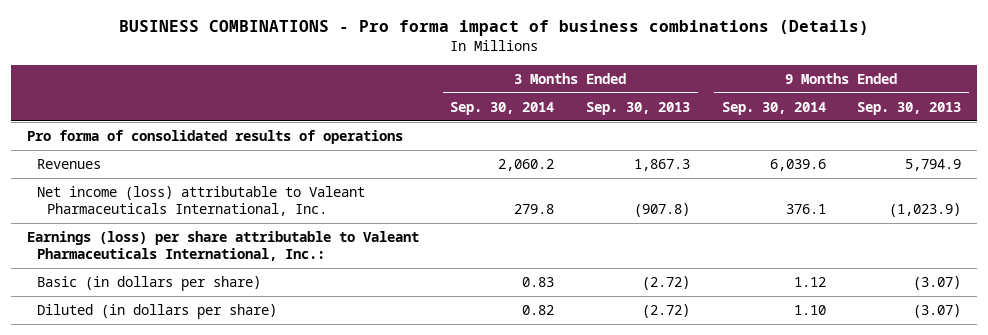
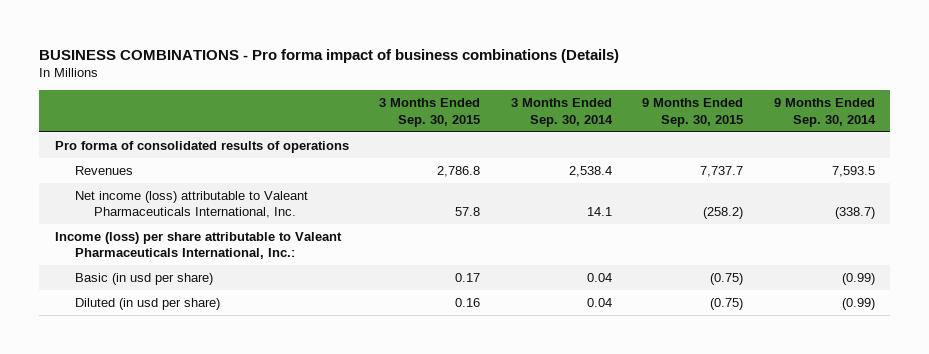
- | 3 Months Ended Sep. 30, 2014 | 3 Months Ended Sep. 30, 2013 | 9 Months Ended Sep. 30, 2014 | 9 Months Ended Sep. 30, 2013
+ | 3 Months Ended Sep. 30, 2015 | 3 Months Ended Sep. 30, 2014 | 9 Months Ended Sep. 30, 2015 | 9 Months Ended Sep. 30, 2014
- Revenues | 2,060.2 | 1,867.3 | 6,039.6 | 5,794.9
- Net income (loss) attributable to Valeant Pharmaceuticals International, Inc. | 279.8 | (907.8) | 376.1 | (1,023.9)
- Earnings (loss) per share attributable to Valeant Pharmaceuticals International, Inc.:
- Basic (in dollars per share) | 0.83 | (2.72) | 1.12 | (3.07)
- Diluted (in dollars per share) | 0.82 | (2.72) | 1.10 | (3.07)
+ Revenues | 2,786.8 | 2,538.4 | 7,737.7 | 7,593.5
+ Net income (loss) attributable to Valeant Pharmaceuticals International, Inc. | 57.8 | 14.1 | (258.2) | (338.7)
+ Income (loss) per share attributable to Valeant Pharmaceuticals International, Inc.:
+ Basic (in usd per share) | 0.17 | 0.04 | (0.75) | (0.99)
+ Diluted (in usd per share) | 0.16 | 0.04 | (0.75) | (0.99)

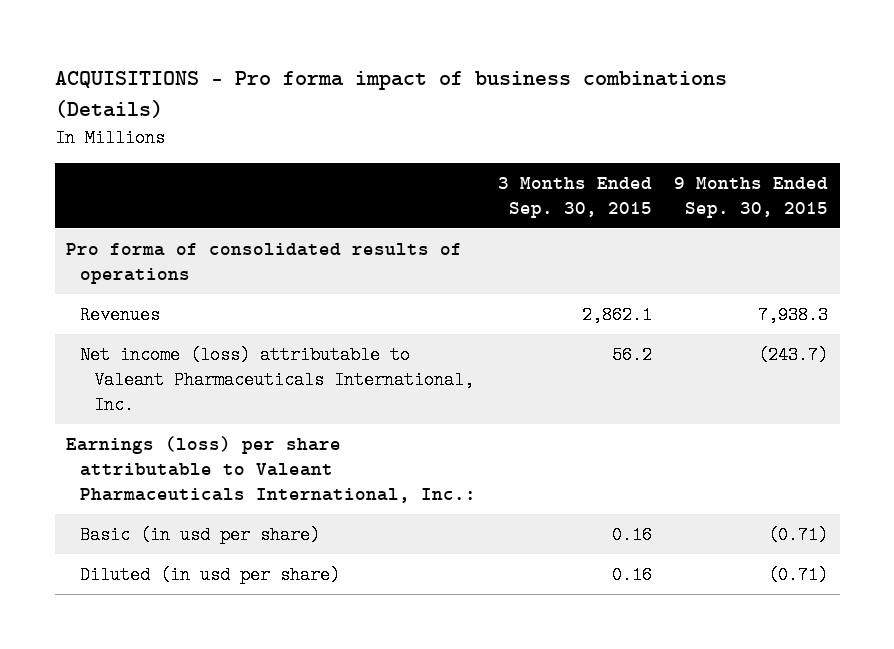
- BUSINESS COMBINATIONS - Pro forma impact of business combinations (Details)
+ ACQUISITIONS - Pro forma impact of business combinations (Details)
- | 3 Months Ended Sep. 30, 2015 | 3 Months Ended Sep. 30, 2014 | 9 Months Ended Sep. 30, 2015 | 9 Months Ended Sep. 30, 2014
+ | 3 Months Ended Sep. 30, 2015 | 9 Months Ended Sep. 30, 2015
- Revenues | 2,786.8 | 2,538.4 | 7,737.7 | 7,593.5
- Net income (loss) attributable to Valeant Pharmaceuticals International, Inc. | 57.8 | 14.1 | (258.2) | (338.7)
- Income (loss) per share attributable to Valeant Pharmaceuticals International, Inc.:
- Basic (in usd per share) | 0.17 | 0.04 | (0.75) | (0.99)
- Diluted (in usd per share) | 0.16 | 0.04 | (0.75) | (0.99)
+ Revenues | 2,862.1 | 7,938.3
+ Net income (loss) attributable to Valeant Pharmaceuticals International, Inc. | 56.2 | (243.7)
+ Earnings (loss) per share attributable to Valeant Pharmaceuticals International, Inc.:
+ Basic (in usd per share) | 0.16 | (0.71)
+ Diluted (in usd per share) | 0.16 | (0.71)

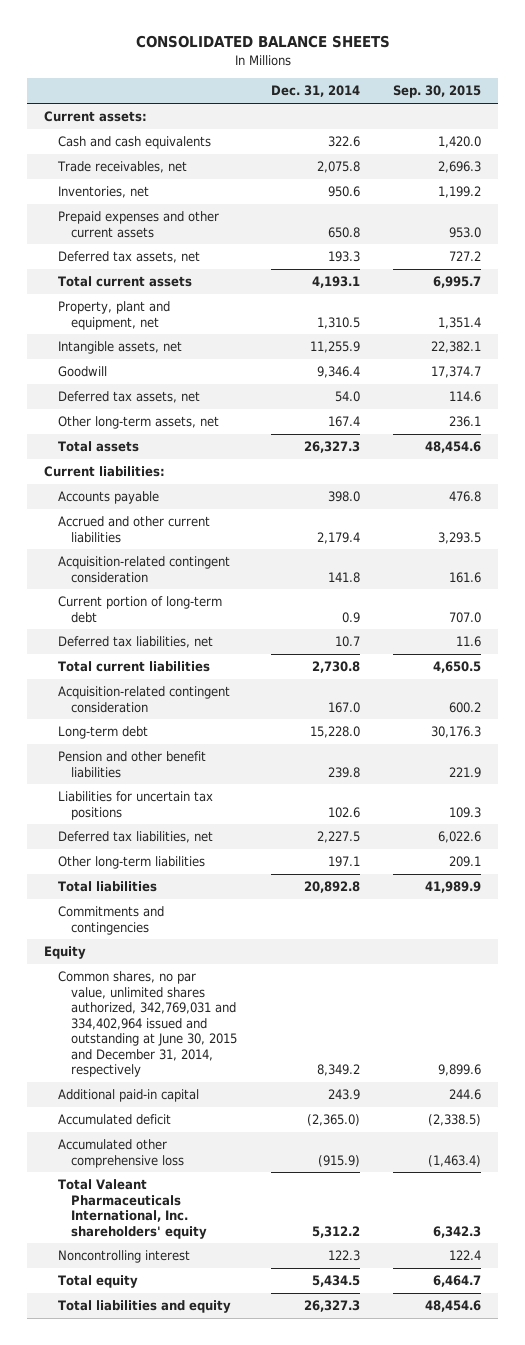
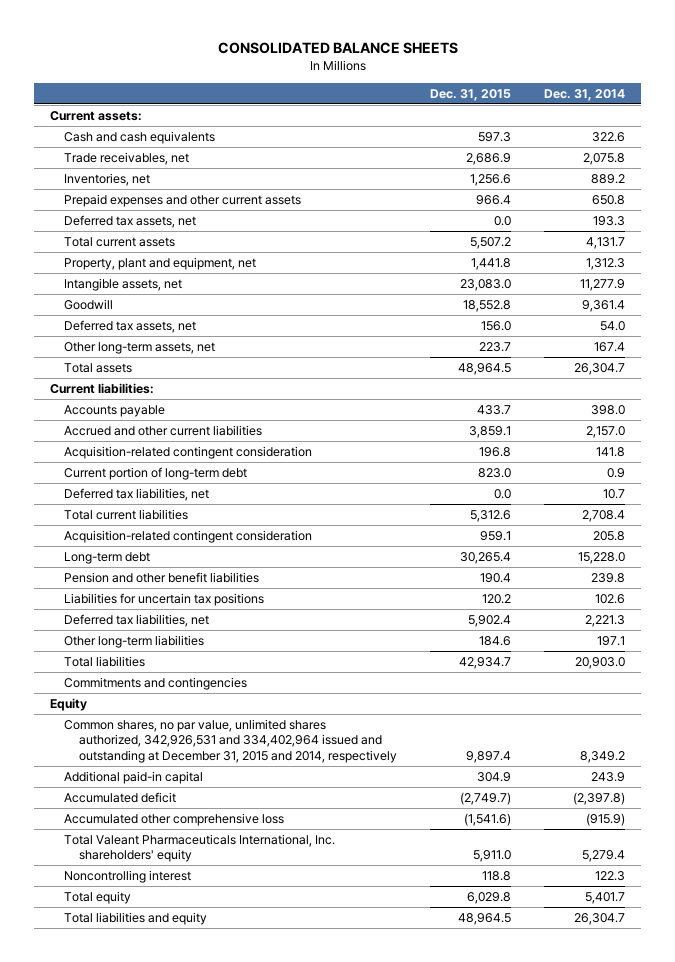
- | Dec. 31, 2014 | Sep. 30, 2015
+ | Dec. 31, 2015 | Dec. 31, 2014
- Inventories, net | 950.6 | 1,199.2
+ Inventories, net | 1,256.6 | 889.2
- Total current assets | 4,193.1 | 6,995.7
- Property, plant and equipment, net | 1,310.5 | 1,351.4
- Intangible assets, net | 11,255.9 | 22,382.1
- Goodwill | 9,346.4 | 17,374.7
+ Total current assets | 5,507.2 | 4,131.7
+ Property, plant and equipment, net | 1,441.8 | 1,312.3
+ Intangible assets, net | 23,083.0 | 11,277.9
+ Goodwill | 18,552.8 | 9,361.4
- Total assets | 26,327.3 | 48,454.6
+ Total assets | 48,964.5 | 26,304.7
- Accrued and other current liabilities | 2,179.4 | 3,293.5
+ Accrued and other current liabilities | 3,859.1 | 2,157.0
- Total current liabilities | 2,730.8 | 4,650.5
- Acquisition-related contingent consideration | 167.0 | 600.2
+ Total current liabilities | 5,312.6 | 2,708.4
+ Acquisition-related contingent consideration | 959.1 | 205.8
- Deferred tax liabilities, net | 2,227.5 | 6,022.6
+ Deferred tax liabilities, net | 5,902.4 | 2,221.3
- Total liabilities | 20,892.8 | 41,989.9
+ Total liabilities | 42,934.7 | 20,903.0
- Common shares, no par value, unlimited shares authorized, 342,769,031 and 334,402,964 issued and outstanding at June 30, 2015 and December 31, 2014, respectively | 8,349.2 | 9,899.6
+ Common shares, no par value, unlimited shares authorized, 342,926,531 and 334,402,964 issued and outstanding at December 31, 2015 and 2014, respectively | 9,897.4 | 8,349.2
- Accumulated deficit | (2,365.0) | (2,338.5)
+ Accumulated deficit | (2,749.7) | (2,397.8)
- Total Valeant Pharmaceuticals International, Inc. shareholders' equity | 5,312.2 | 6,342.3
+ Total Valeant Pharmaceuticals International, Inc. shareholders' equity | 5,911.0 | 5,279.4
- Total equity | 5,434.5 | 6,464.7
- Total liabilities and equity | 26,327.3 | 48,454.6
+ Total equity | 6,029.8 | 5,401.7
+ Total liabilities and equity | 48,964.5 | 26,304.7

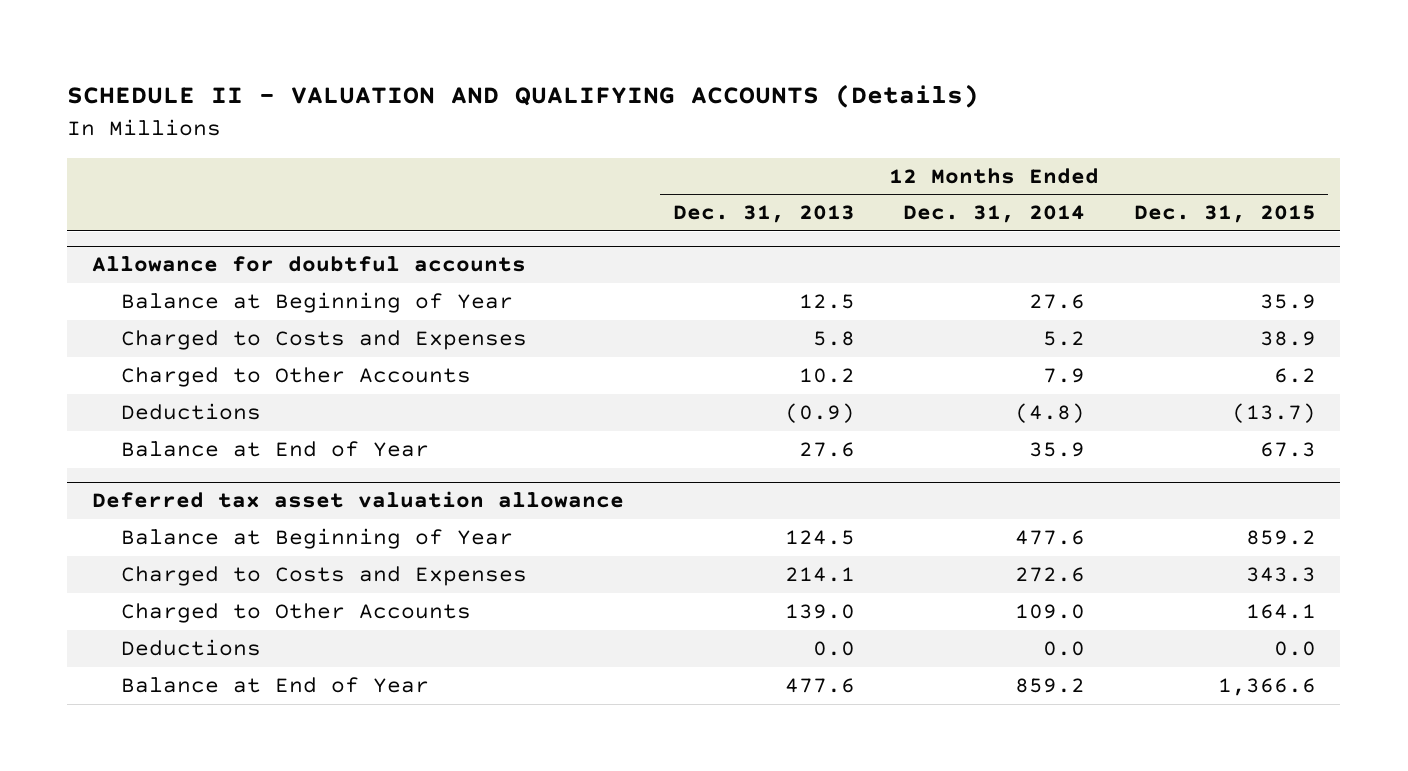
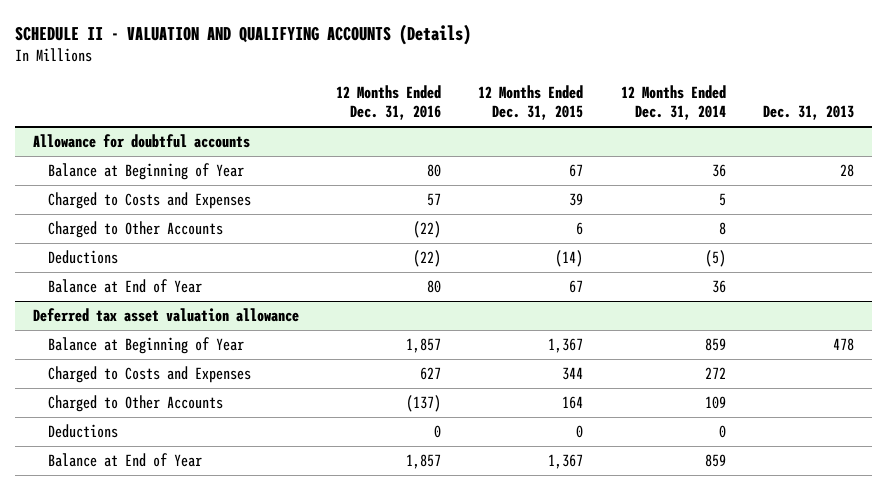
- | 12 Months Ended Dec. 31, 2013 | 12 Months Ended Dec. 31, 2014 | 12 Months Ended Dec. 31, 2015
+ | 12 Months Ended Dec. 31, 2016 | 12 Months Ended Dec. 31, 2015 | 12 Months Ended Dec. 31, 2014 | Dec. 31, 2013
@ Allowance for doubtful accounts
- Balance at Beginning of Year | 12.5 | 27.6 | 35.9
- Charged to Costs and Expenses | 5.8 | 5.2 | 38.9
- Charged to Other Accounts | 10.2 | 7.9 | 6.2
- Deductions | (0.9) | (4.8) | (13.7)
- Balance at End of Year | 27.6 | 35.9 | 67.3
+ Balance at Beginning of Year | 80 | 67 | 36 | 28
+ Charged to Costs and Expenses | 57 | 39 | 5 |
+ Charged to Other Accounts | (22) | 6 | 8 |
+ Deductions | (22) | (14) | (5) |
+ Balance at End of Year | 80 | 67 | 36 |
@ Deferred tax asset valuation allowance
- Balance at Beginning of Year | 124.5 | 477.6 | 859.2
- Charged to Costs and Expenses | 214.1 | 272.6 | 343.3
- Charged to Other Accounts | 139.0 | 109.0 | 164.1
- Deductions | 0.0 | 0.0 | 0.0
- Balance at End of Year | 477.6 | 859.2 | 1,366.6
+ Balance at Beginning of Year | 1,857 | 1,367 | 859 | 478
+ Charged to Costs and Expenses | 627 | 344 | 272 |
+ Charged to Other Accounts | (137) | 164 | 109 |
+ Deductions | 0 | 0 | 0 |
+ Balance at End of Year | 1,857 | 1,367 | 859 |

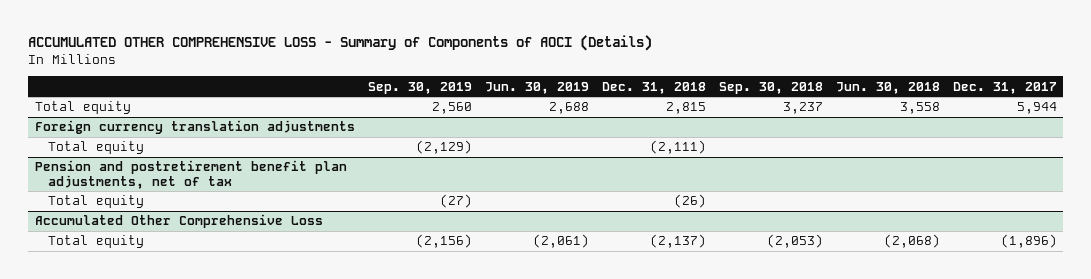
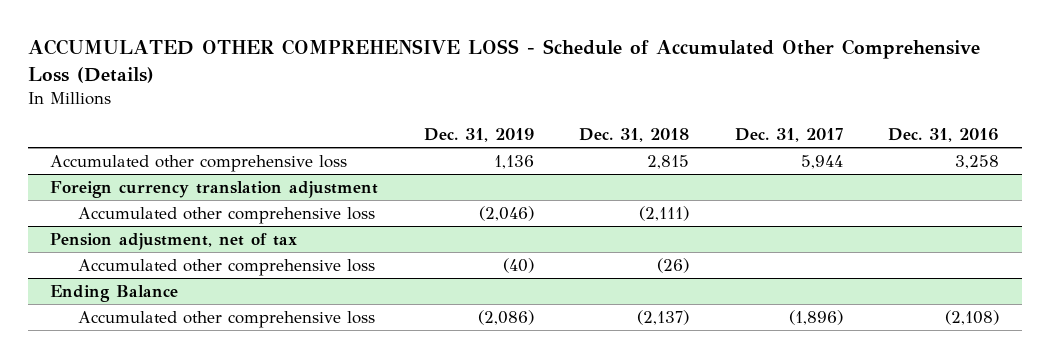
- ACCUMULATED OTHER COMPREHENSIVE LOSS - Summary of Components of AOCI (Details)
+ ACCUMULATED OTHER COMPREHENSIVE LOSS - Schedule of Accumulated Other Comprehensive Loss (Details)
- | Sep. 30, 2019 | Jun. 30, 2019 | Dec. 31, 2018 | Sep. 30, 2018 | Jun. 30, 2018 | Dec. 31, 2017
+ | Dec. 31, 2019 | Dec. 31, 2018 | Dec. 31, 2017 | Dec. 31, 2016
- Total equity | 2,560 | 2,688 | 2,815 | 3,237 | 3,558 | 5,944
- Foreign currency translation adjustments
- Total equity | (2,129) | | (2,111) | | |
- Pension and postretirement benefit plan adjustments, net of tax
- Total equity | (27) | | (26) | | |
- Accumulated Other Comprehensive Loss
- Total equity | (2,156) | (2,061) | (2,137) | (2,053) | (2,068) | (1,896)
+ Accumulated other comprehensive loss | 1,136 | 2,815 | 5,944 | 3,258
+ Foreign currency translation adjustment
+ Accumulated other comprehensive loss | (2,046) | (2,111) | |
+ Pension adjustment, net of tax
+ Accumulated other comprehensive loss | (40) | (26) | |
+ Ending Balance
+ Accumulated other comprehensive loss | (2,086) | (2,137) | (1,896) | (2,108)

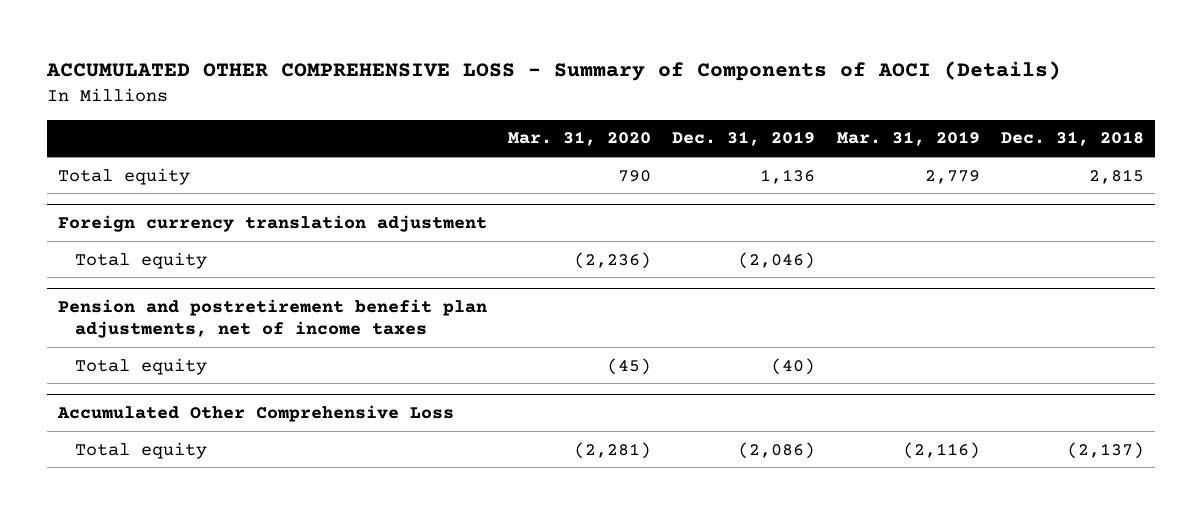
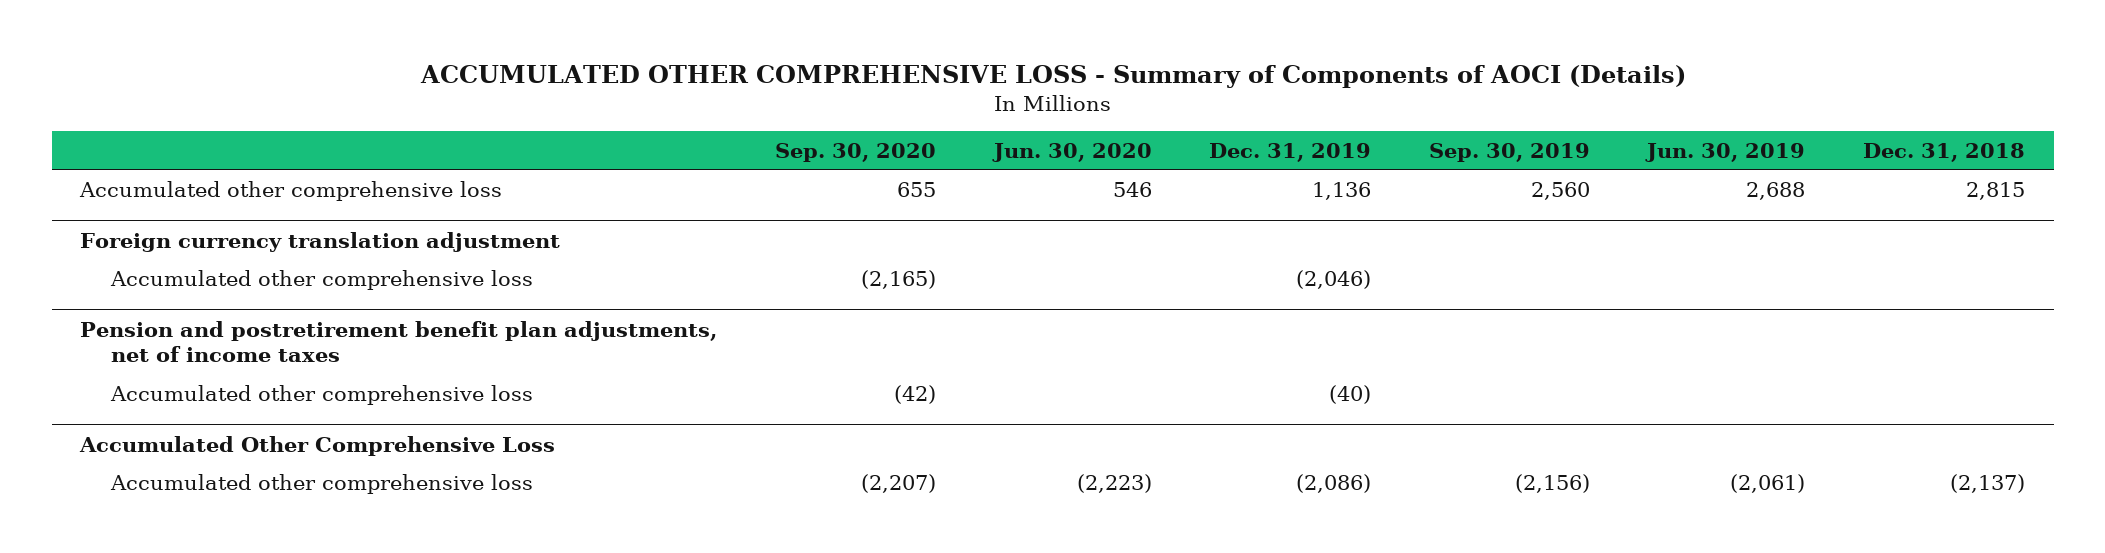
- | Mar. 31, 2020 | Dec. 31, 2019 | Mar. 31, 2019 | Dec. 31, 2018
+ | Sep. 30, 2020 | Jun. 30, 2020 | Dec. 31, 2019 | Sep. 30, 2019 | Jun. 30, 2019 | Dec. 31, 2018
- Total equity | 790 | 1,136 | 2,779 | 2,815
+ Accumulated other comprehensive loss | 655 | 546 | 1,136 | 2,560 | 2,688 | 2,815
@ Foreign currency translation adjustment
- Total equity | (2,236) | (2,046) | |
+ Accumulated other comprehensive loss | (2,165) | | (2,046) | | |
@ Pension and postretirement benefit plan adjustments, net of income taxes
- Total equity | (45) | (40) | |
+ Accumulated other comprehensive loss | (42) | | (40) | | |
@ Accumulated Other Comprehensive Loss
- Total equity | (2,281) | (2,086) | (2,116) | (2,137)
+ Accumulated other comprehensive loss | (2,207) | (2,223) | (2,086) | (2,156) | (2,061) | (2,137)

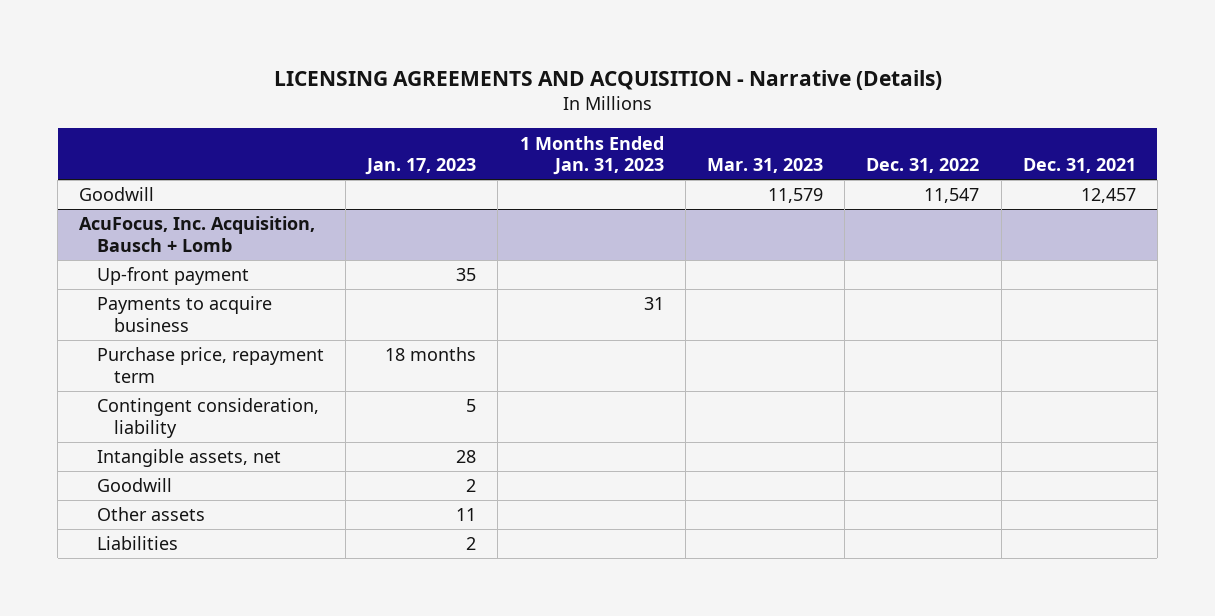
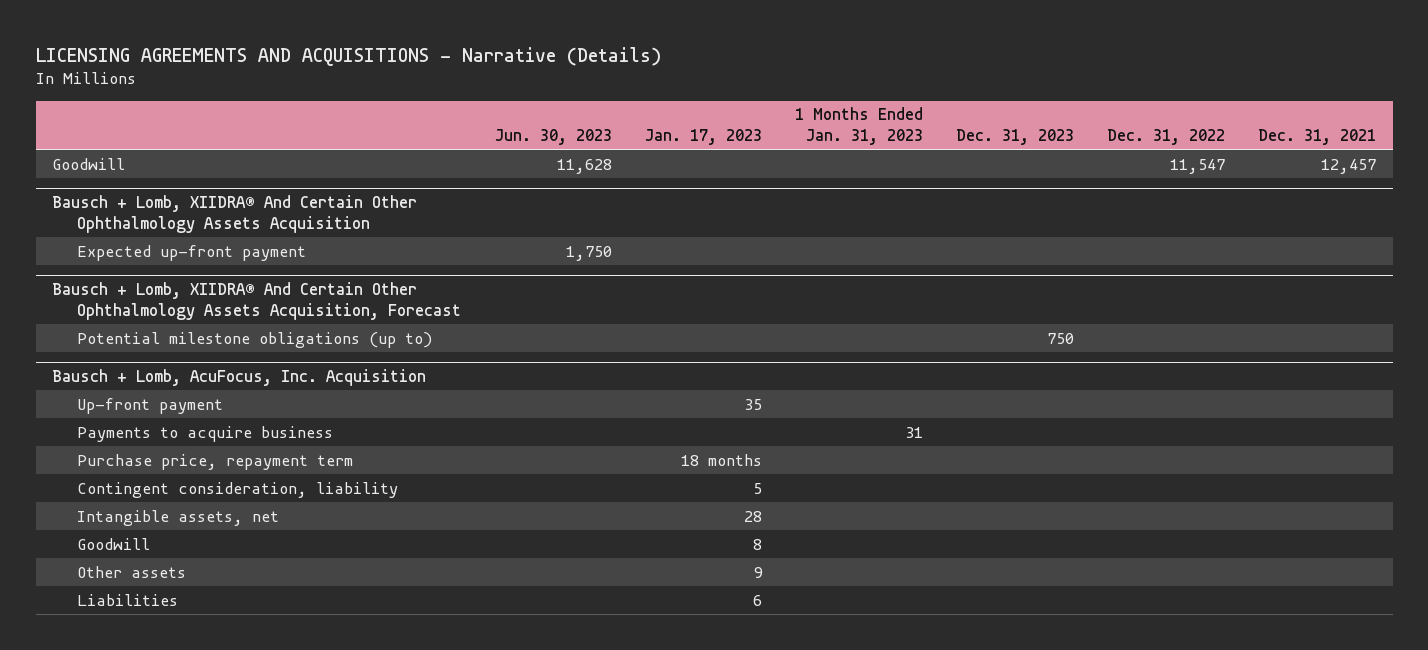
- LICENSING AGREEMENTS AND ACQUISITION - Narrative (Details)
+ LICENSING AGREEMENTS AND ACQUISITIONS - Narrative (Details)
- | Jan. 17, 2023 | 1 Months Ended Jan. 31, 2023 | Mar. 31, 2023 | Dec. 31, 2022 | Dec. 31, 2021
+ | Jun. 30, 2023 | Jan. 17, 2023 | 1 Months Ended Jan. 31, 2023 | Dec. 31, 2023 | Dec. 31, 2022 | Dec. 31, 2021
- AcuFocus, Inc. Acquisition, Bausch + Lomb
+ Bausch + Lomb, XIIDRA® And Certain Other Ophthalmology Assets Acquisition
+ Expected up-front payment | 1,750 | | | | |
+ Bausch + Lomb, XIIDRA® And Certain Other Ophthalmology Assets Acquisition, Forecast
+ Potential milestone obligations (up to) | | | | 750 | |
+ Bausch + Lomb, AcuFocus, Inc. Acquisition
- Goodwill | 2 | | | |
- Other assets | 11 | | | |
- Liabilities | 2 | | | |
+ Goodwill | | 8 | | | |
+ Other assets | | 9 | | | |
+ Liabilities | | 6 | | | |

